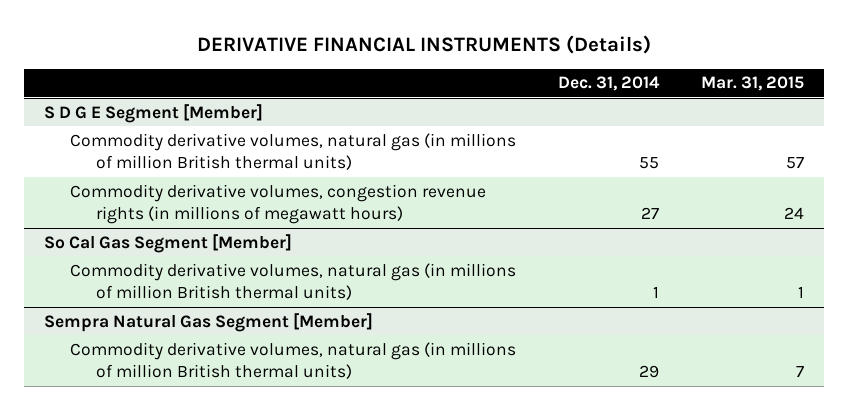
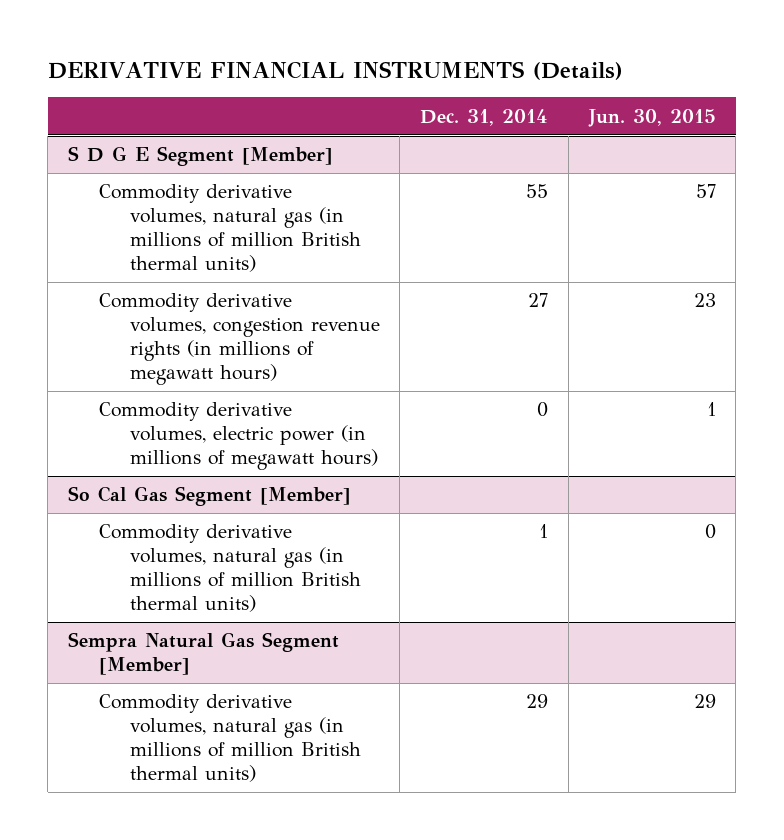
- | Dec. 31, 2014 | Mar. 31, 2015
+ | Dec. 31, 2014 | Jun. 30, 2015
@ S D G E Segment [Member]
+ Commodity derivative volumes, electric power (in millions of megawatt hours) | 0 | 1

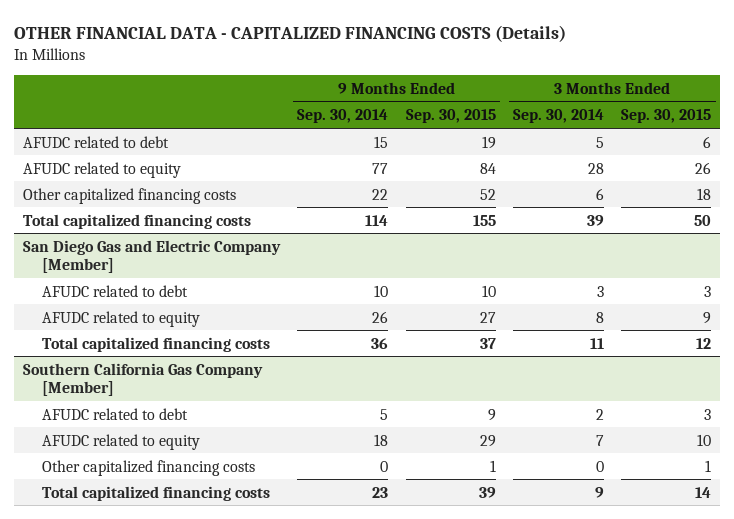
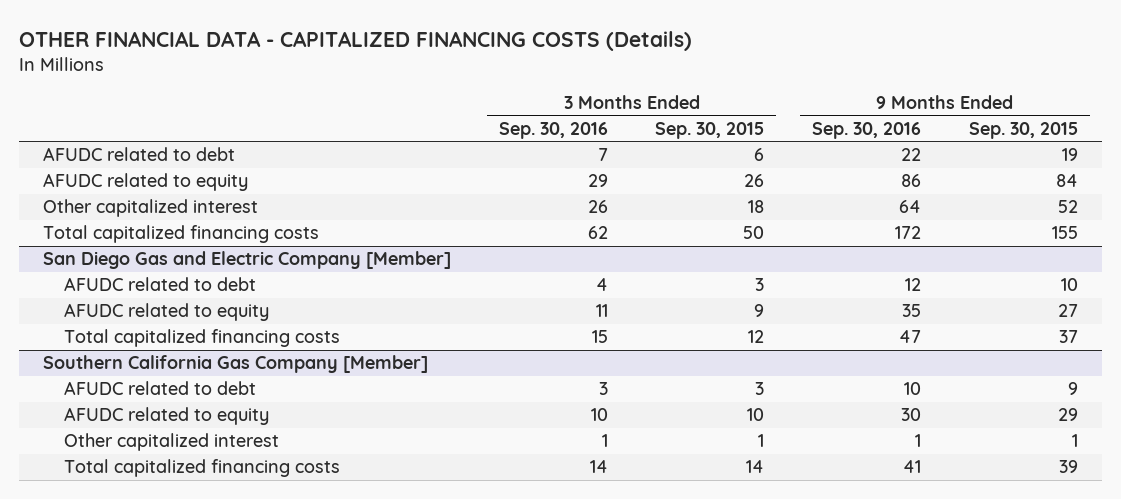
- | 9 Months Ended Sep. 30, 2014 | 9 Months Ended Sep. 30, 2015 | 3 Months Ended Sep. 30, 2014 | 3 Months Ended Sep. 30, 2015
+ | 3 Months Ended Sep. 30, 2016 | 3 Months Ended Sep. 30, 2015 | 9 Months Ended Sep. 30, 2016 | 9 Months Ended Sep. 30, 2015
- Other capitalized financing costs | 22 | 52 | 6 | 18
+ Other capitalized interest | 26 | 18 | 64 | 52
@ Southern California Gas Company [Member]
- Other capitalized financing costs | 0 | 1 | 0 | 1
+ Other capitalized interest | 1 | 1 | 1 | 1

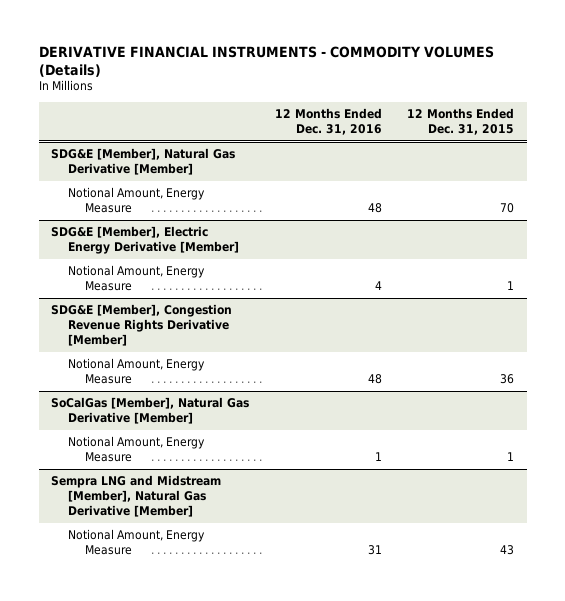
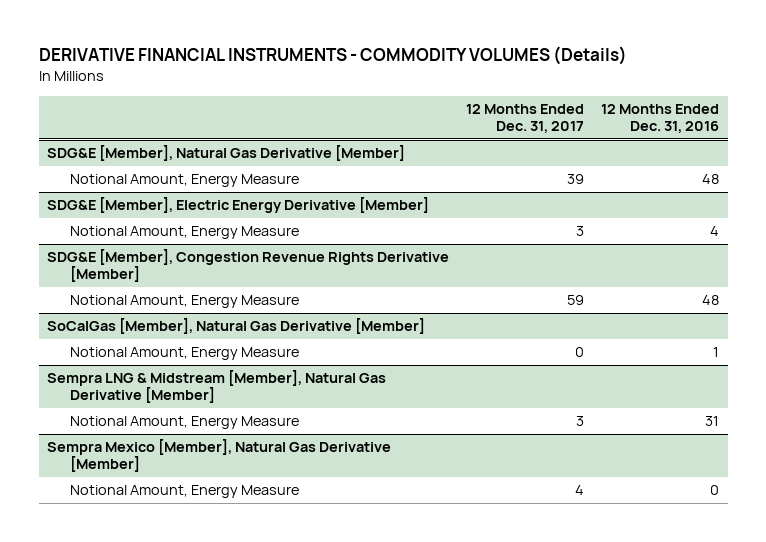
- | 12 Months Ended Dec. 31, 2016 | 12 Months Ended Dec. 31, 2015
+ | 12 Months Ended Dec. 31, 2017 | 12 Months Ended Dec. 31, 2016
- Sempra LNG and Midstream [Member], Natural Gas Derivative [Member]
+ Sempra LNG & Midstream [Member], Natural Gas Derivative [Member]
+ Sempra Mexico [Member], Natural Gas Derivative [Member]
+ Notional Amount, Energy Measure | 4 | 0

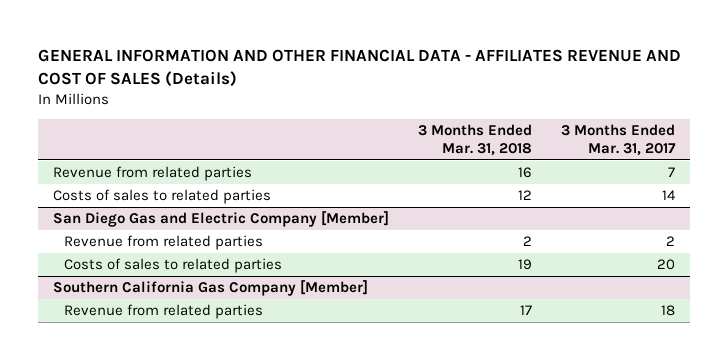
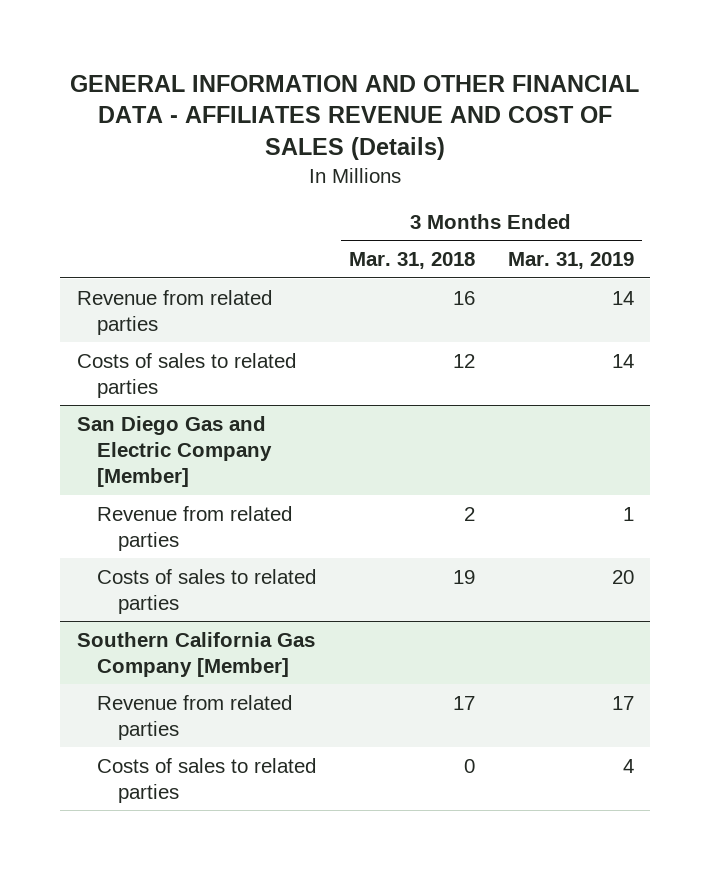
- | 3 Months Ended Mar. 31, 2018 | 3 Months Ended Mar. 31, 2017
+ | 3 Months Ended Mar. 31, 2018 | 3 Months Ended Mar. 31, 2019
@ Southern California Gas Company [Member]
+ Costs of sales to related parties | 0 | 4

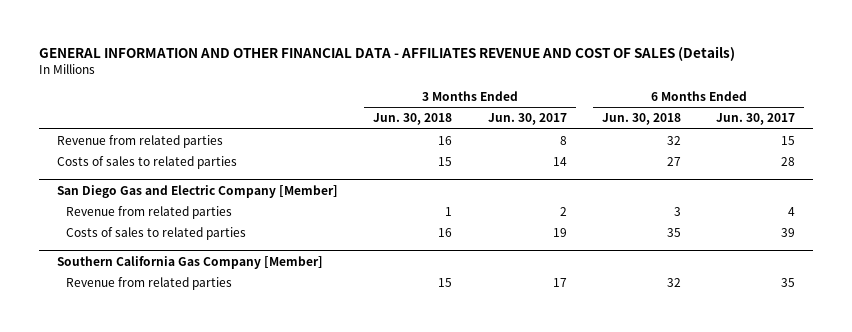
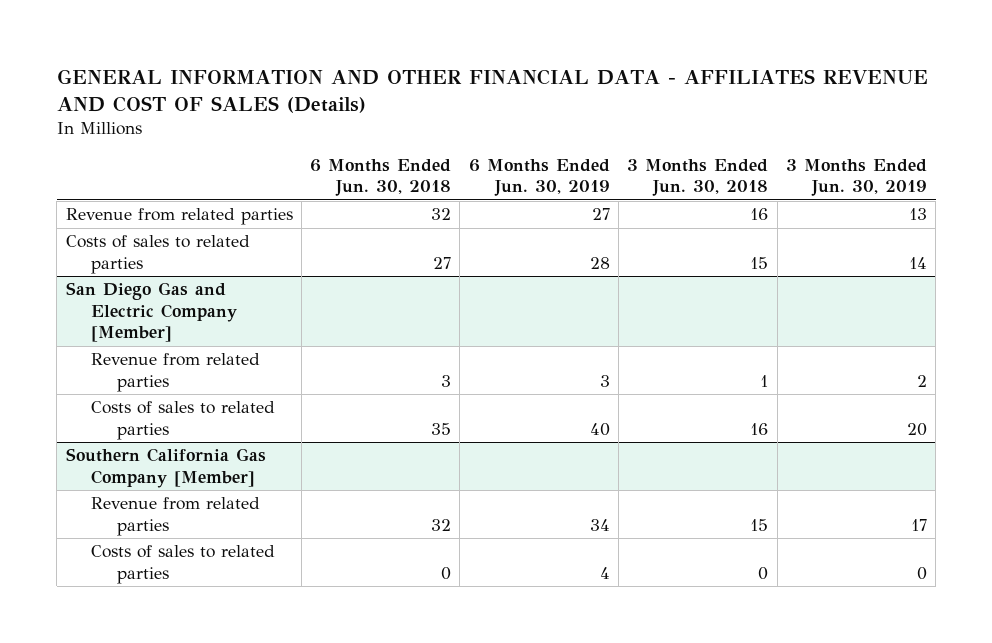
- | 3 Months Ended Jun. 30, 2018 | 3 Months Ended Jun. 30, 2017 | 6 Months Ended Jun. 30, 2018 | 6 Months Ended Jun. 30, 2017
+ | 6 Months Ended Jun. 30, 2018 | 6 Months Ended Jun. 30, 2019 | 3 Months Ended Jun. 30, 2018 | 3 Months Ended Jun. 30, 2019
@ Southern California Gas Company [Member]
+ Costs of sales to related parties | 0 | 4 | 0 | 0

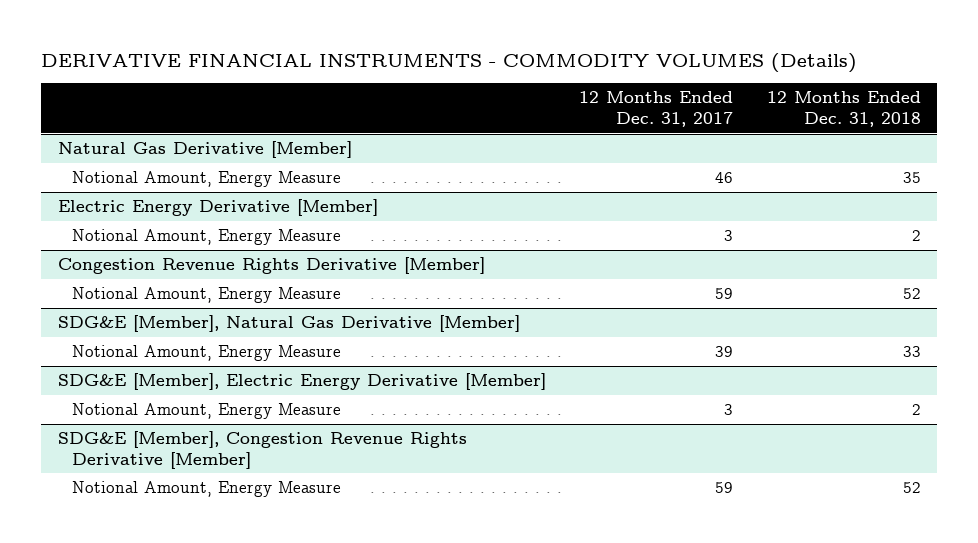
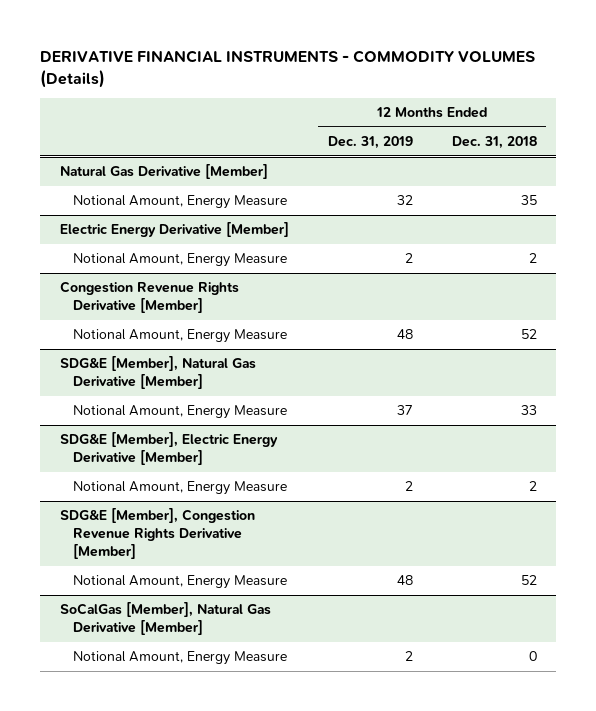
- | 12 Months Ended Dec. 31, 2017 | 12 Months Ended Dec. 31, 2018
+ | 12 Months Ended Dec. 31, 2019 | 12 Months Ended Dec. 31, 2018
+ SoCalGas [Member], Natural Gas Derivative [Member]
+ Notional Amount, Energy Measure | 2 | 0

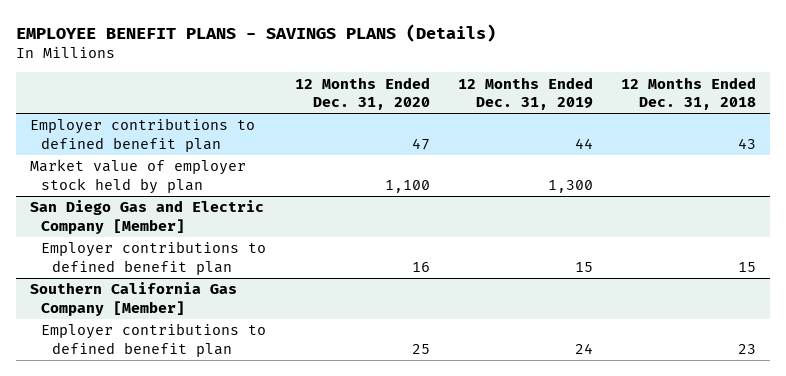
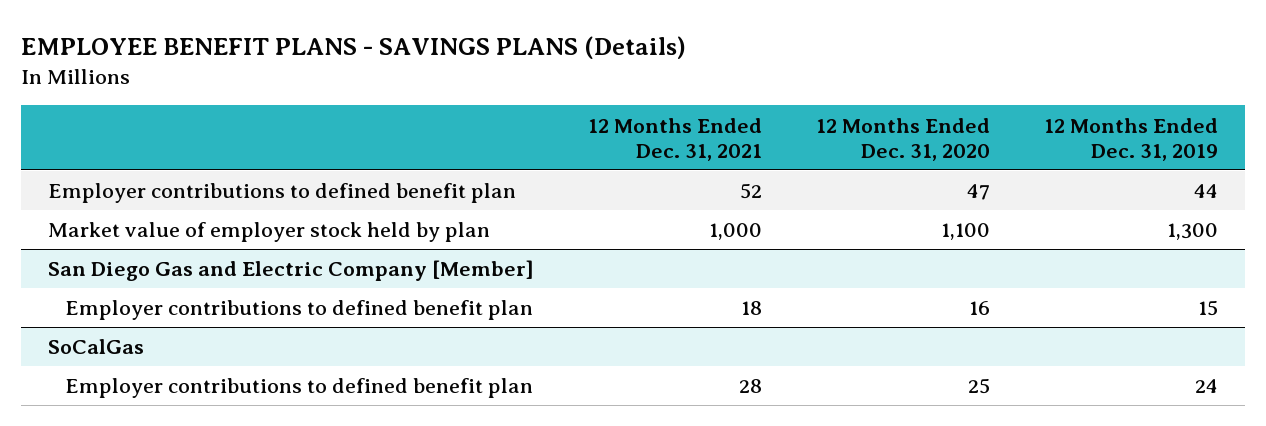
- | 12 Months Ended Dec. 31, 2020 | 12 Months Ended Dec. 31, 2019 | 12 Months Ended Dec. 31, 2018
+ | 12 Months Ended Dec. 31, 2021 | 12 Months Ended Dec. 31, 2020 | 12 Months Ended Dec. 31, 2019
- Southern California Gas Company [Member]
+ SoCalGas

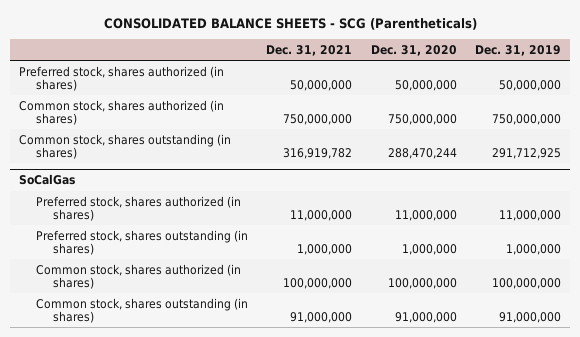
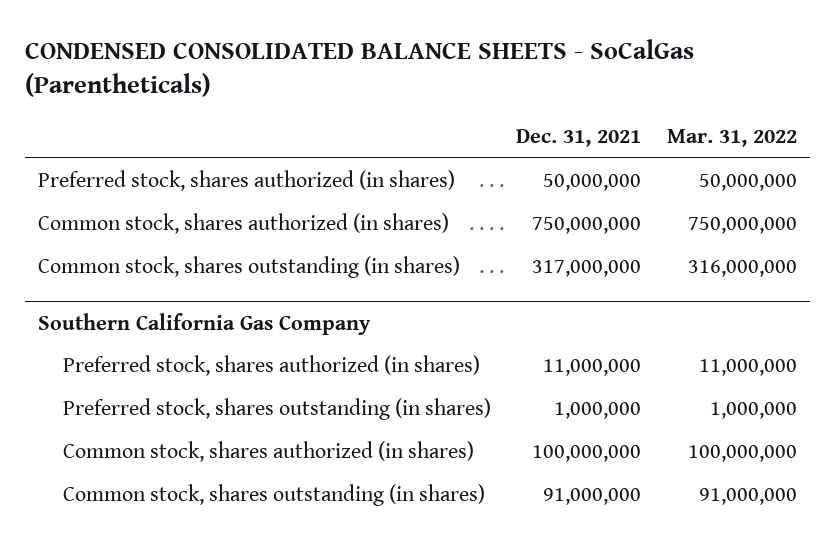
- CONSOLIDATED BALANCE SHEETS - SCG (Parentheticals)
+ CONDENSED CONSOLIDATED BALANCE SHEETS - SoCalGas (Parentheticals)
- | Dec. 31, 2021 | Dec. 31, 2020 | Dec. 31, 2019
+ | Dec. 31, 2021 | Mar. 31, 2022
- Common stock, shares outstanding (in shares) | 316,919,782 | 288,470,244 | 291,712,925
- SoCalGas
+ Common stock, shares outstanding (in shares) | 317,000,000 | 316,000,000
+ Southern California Gas Company

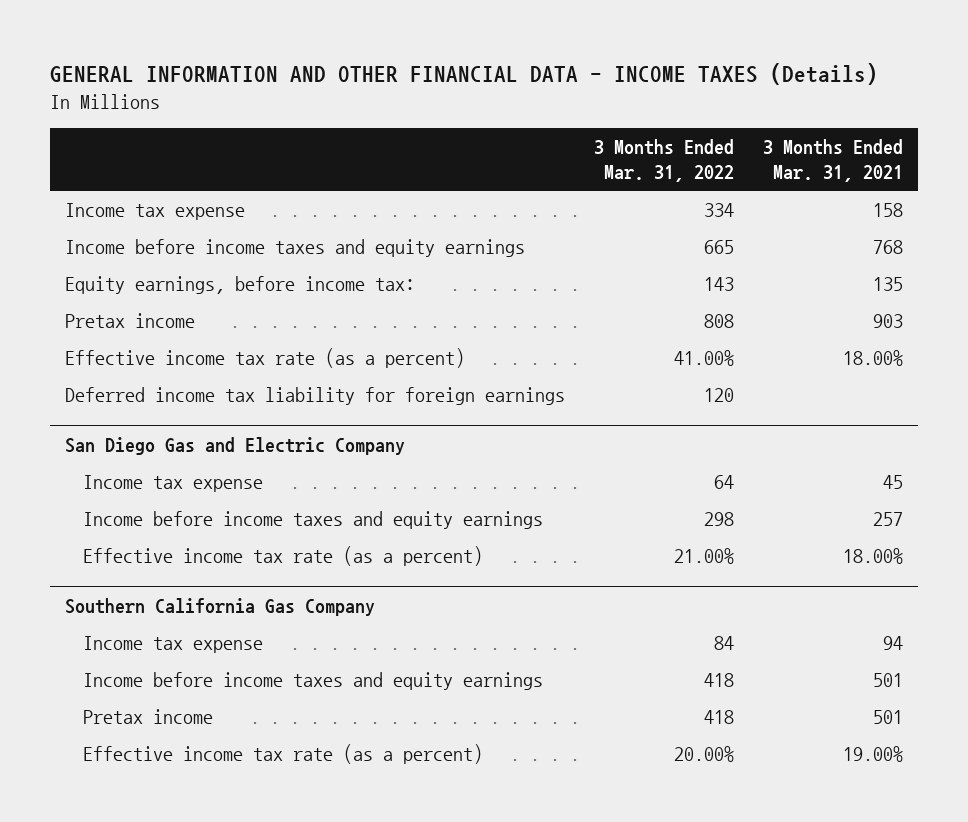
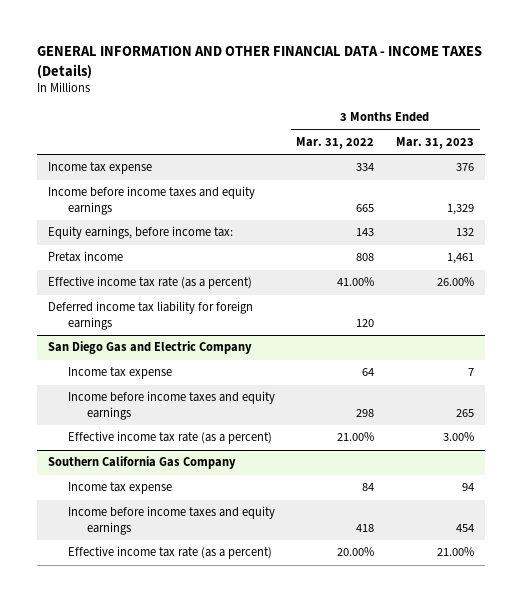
- | 3 Months Ended Mar. 31, 2022 | 3 Months Ended Mar. 31, 2021
+ | 3 Months Ended Mar. 31, 2022 | 3 Months Ended Mar. 31, 2023
@ Southern California Gas Company
- Pretax income | 418 | 501

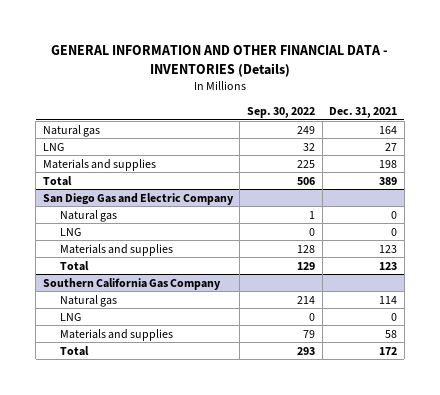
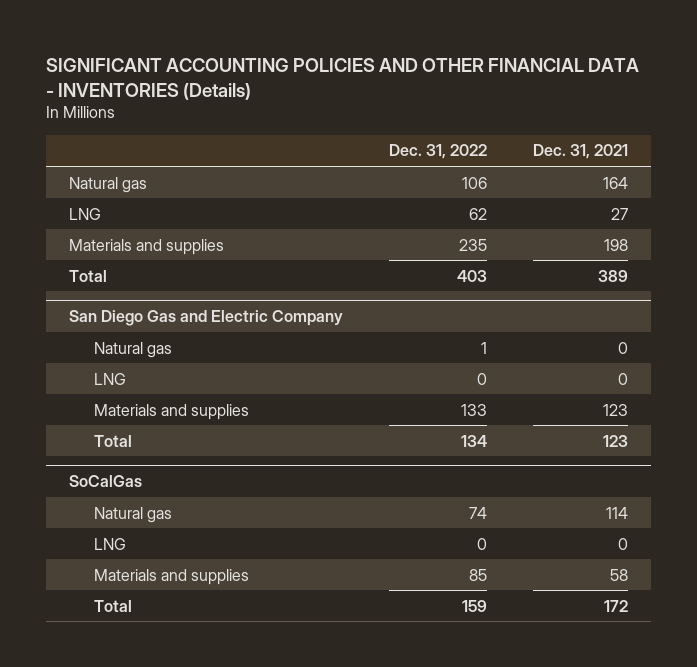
- GENERAL INFORMATION AND OTHER FINANCIAL DATA - INVENTORIES (Details)
+ SIGNIFICANT ACCOUNTING POLICIES AND OTHER FINANCIAL DATA - INVENTORIES (Details)
- | Sep. 30, 2022 | Dec. 31, 2021
+ | Dec. 31, 2022 | Dec. 31, 2021
- Southern California Gas Company
+ SoCalGas

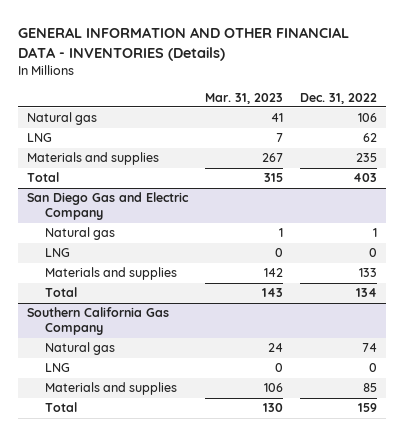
- SIGNIFICANT ACCOUNTING POLICIES AND OTHER FINANCIAL DATA - INVENTORIES (Details)
+ GENERAL INFORMATION AND OTHER FINANCIAL DATA - INVENTORIES (Details)
- | Dec. 31, 2022 | Dec. 31, 2021
+ | Mar. 31, 2023 | Dec. 31, 2022
- SoCalGas
+ Southern California Gas Company

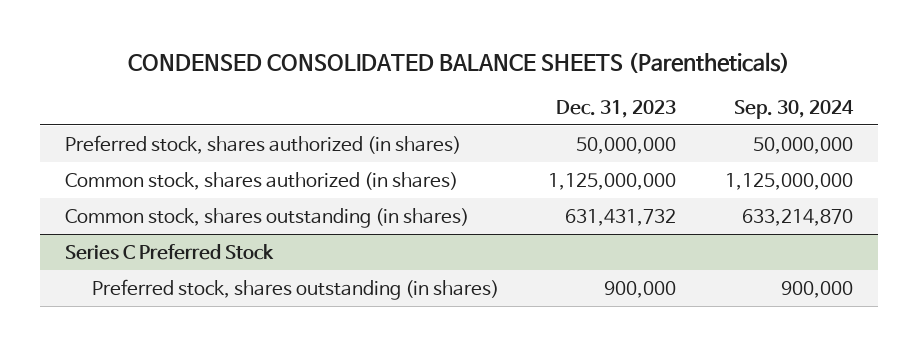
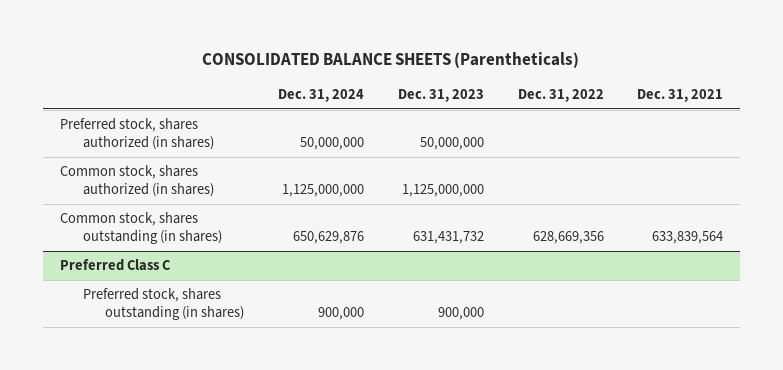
- CONDENSED CONSOLIDATED BALANCE SHEETS (Parentheticals)
+ CONSOLIDATED BALANCE SHEETS (Parentheticals)
- | Dec. 31, 2023 | Sep. 30, 2024
+ | Dec. 31, 2024 | Dec. 31, 2023 | Dec. 31, 2022 | Dec. 31, 2021
- Series C Preferred Stock
+ Preferred Class C

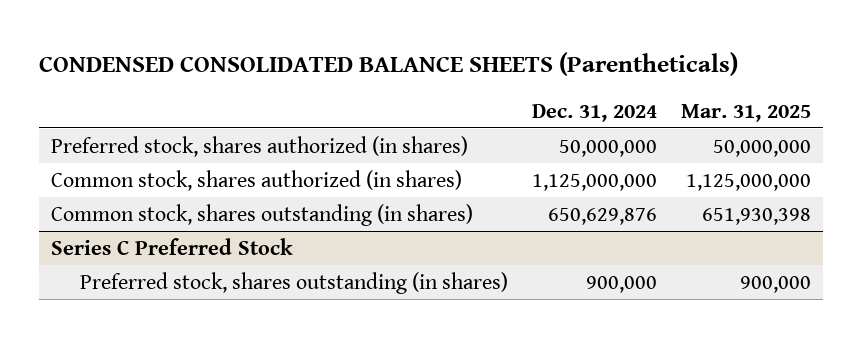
- CONSOLIDATED BALANCE SHEETS (Parentheticals)
+ CONDENSED CONSOLIDATED BALANCE SHEETS (Parentheticals)
- | Dec. 31, 2024 | Dec. 31, 2023 | Dec. 31, 2022 | Dec. 31, 2021
+ | Dec. 31, 2024 | Mar. 31, 2025
- Preferred Class C
+ Series C Preferred Stock

